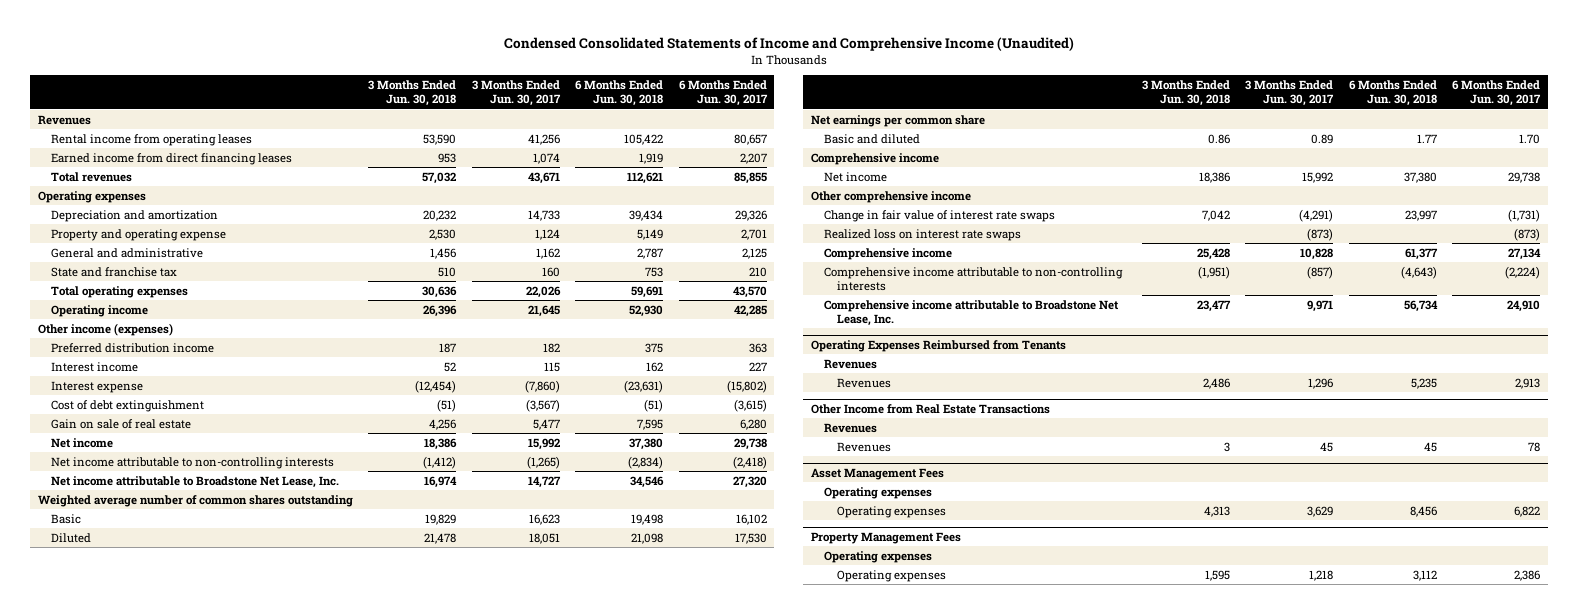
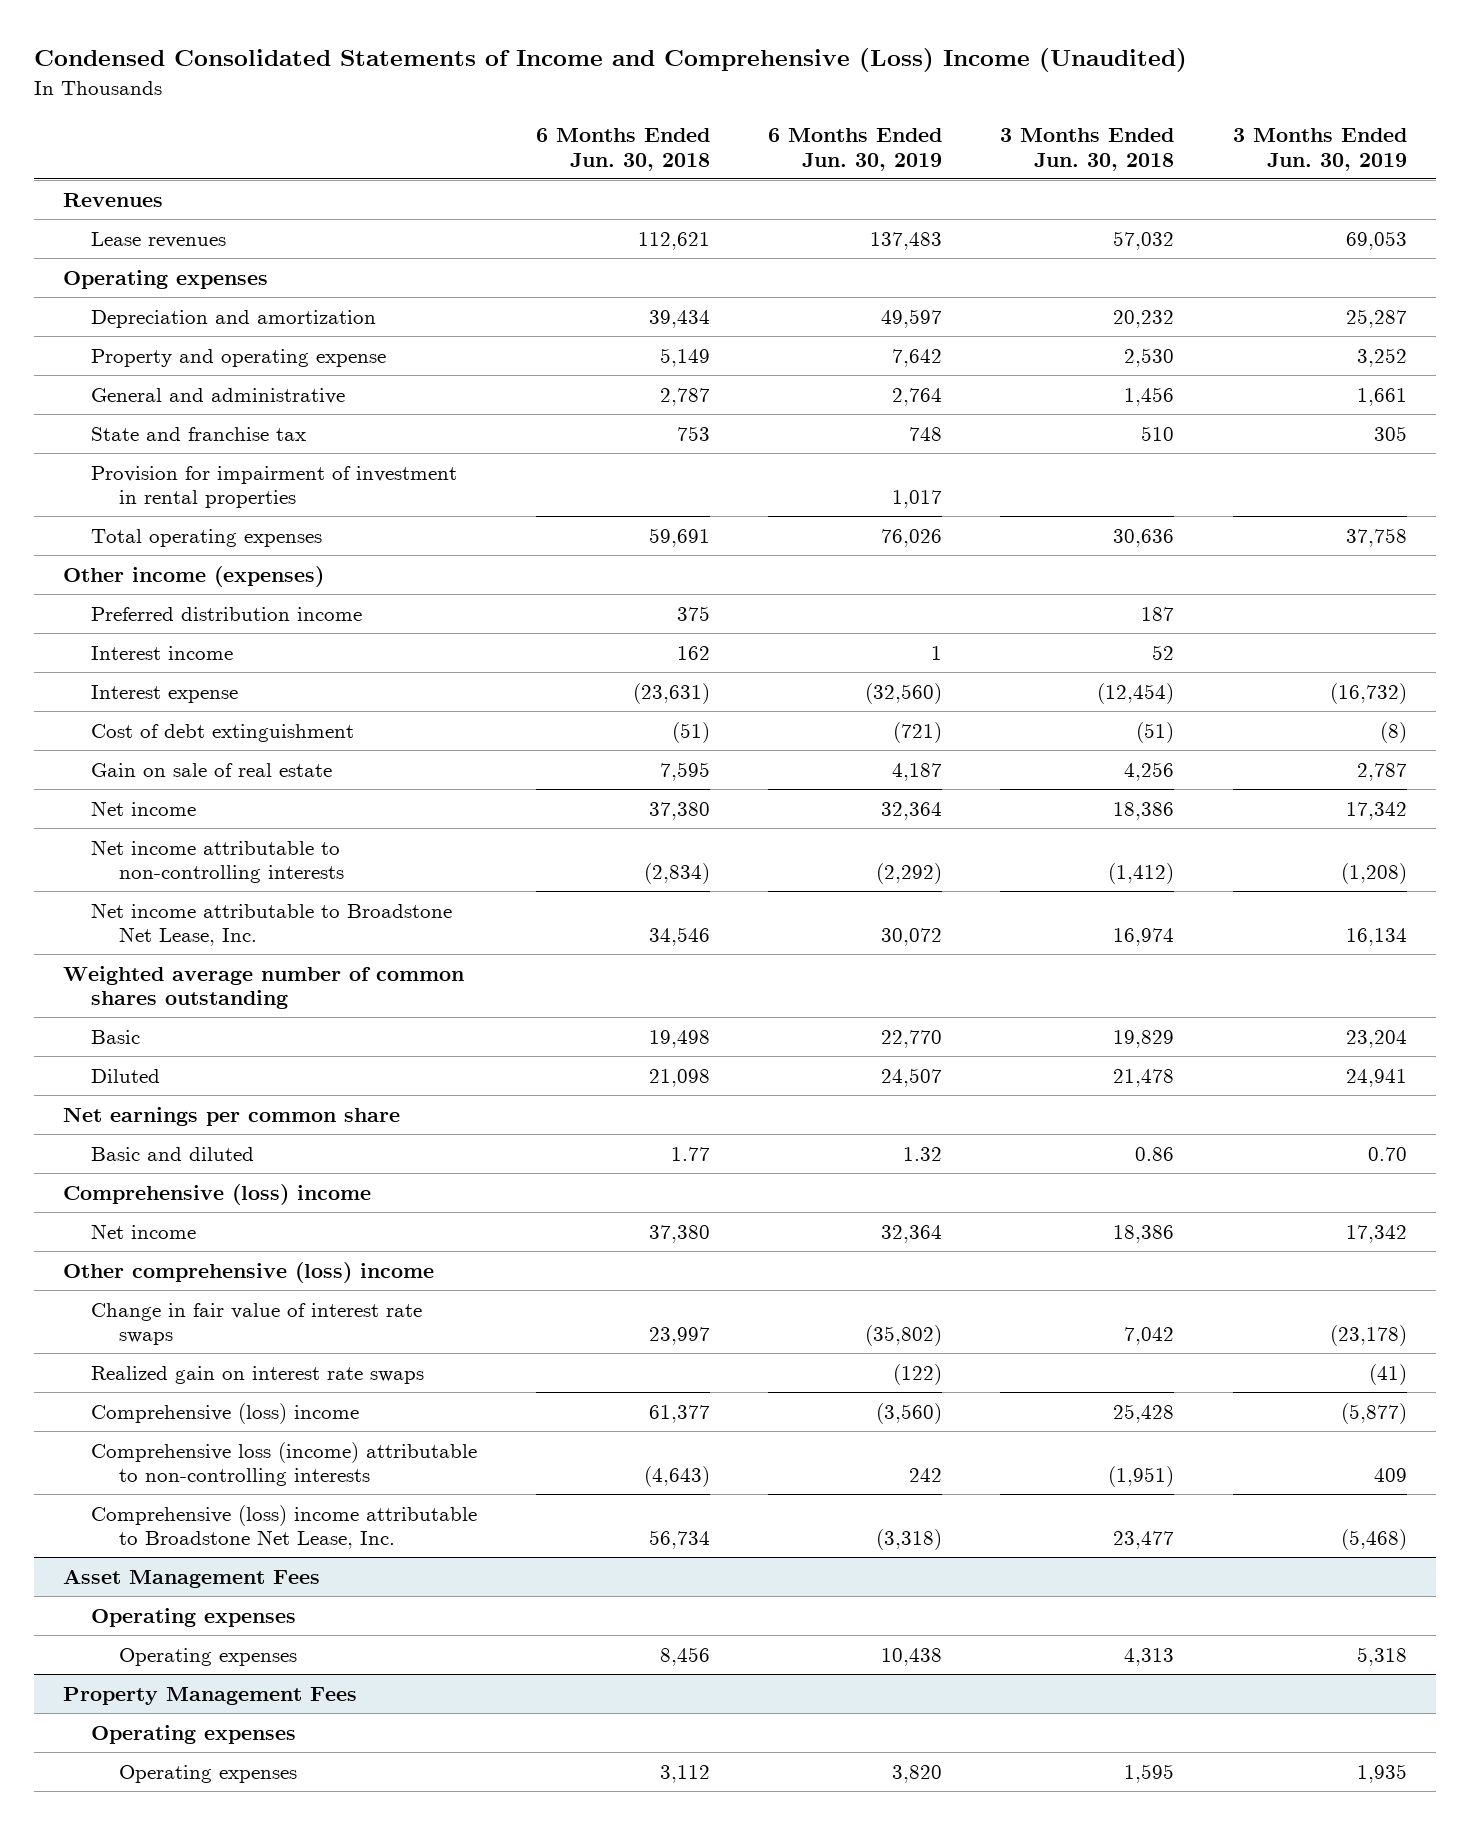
- Condensed Consolidated Statements of Income and Comprehensive Income (Unaudited)
+ Condensed Consolidated Statements of Income and Comprehensive (Loss) Income (Unaudited)
- | 3 Months Ended Jun. 30, 2018 | 3 Months Ended Jun. 30, 2017 | 6 Months Ended Jun. 30, 2018 | 6 Months Ended Jun. 30, 2017
+ | 6 Months Ended Jun. 30, 2018 | 6 Months Ended Jun. 30, 2019 | 3 Months Ended Jun. 30, 2018 | 3 Months Ended Jun. 30, 2019
- Rental income from operating leases | 53,590 | 41,256 | 105,422 | 80,657
- Earned income from direct financing leases | 953 | 1,074 | 1,919 | 2,207
- Total revenues | 57,032 | 43,671 | 112,621 | 85,855
+ Lease revenues | 112,621 | 137,483 | 57,032 | 69,053
+ Provision for impairment of investment in rental properties | | 1,017 | |
- Operating income | 26,396 | 21,645 | 52,930 | 42,285
- Comprehensive income
+ Comprehensive (loss) income
- Other comprehensive income
+ Other comprehensive (loss) income
- Realized loss on interest rate swaps | | (873) | | (873)
- Comprehensive income | 25,428 | 10,828 | 61,377 | 27,134
- Comprehensive income attributable to non-controlling interests | (1,951) | (857) | (4,643) | (2,224)
- Comprehensive income attributable to Broadstone Net Lease, Inc. | 23,477 | 9,971 | 56,734 | 24,910
- Operating Expenses Reimbursed from Tenants
- Revenues
- Revenues | 2,486 | 1,296 | 5,235 | 2,913
- Other Income from Real Estate Transactions
- Revenues
- Revenues | 3 | 45 | 45 | 78
+ Realized gain on interest rate swaps | | (122) | | (41)
+ Comprehensive (loss) income | 61,377 | (3,560) | 25,428 | (5,877)
+ Comprehensive loss (income) attributable to non-controlling interests | (4,643) | 242 | (1,951) | 409
+ Comprehensive (loss) income attributable to Broadstone Net Lease, Inc. | 56,734 | (3,318) | 23,477 | (5,468)

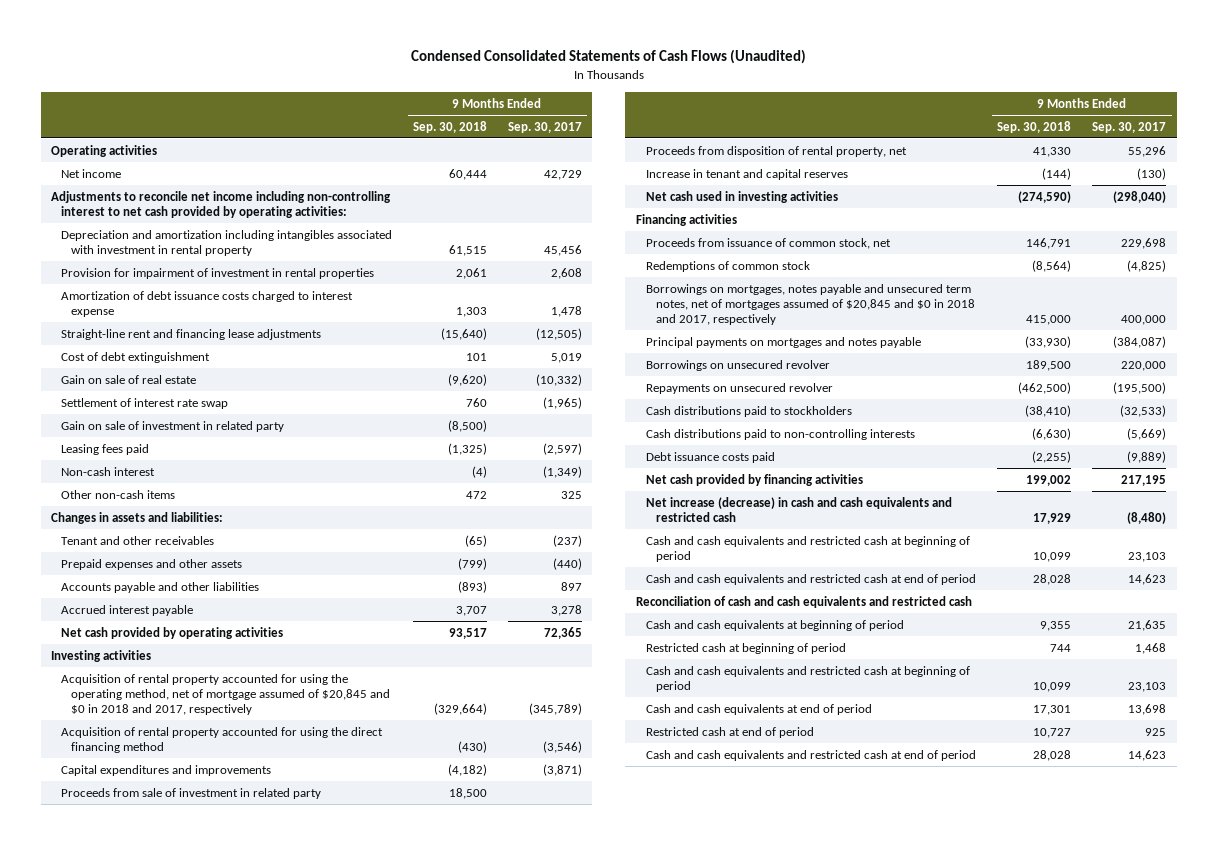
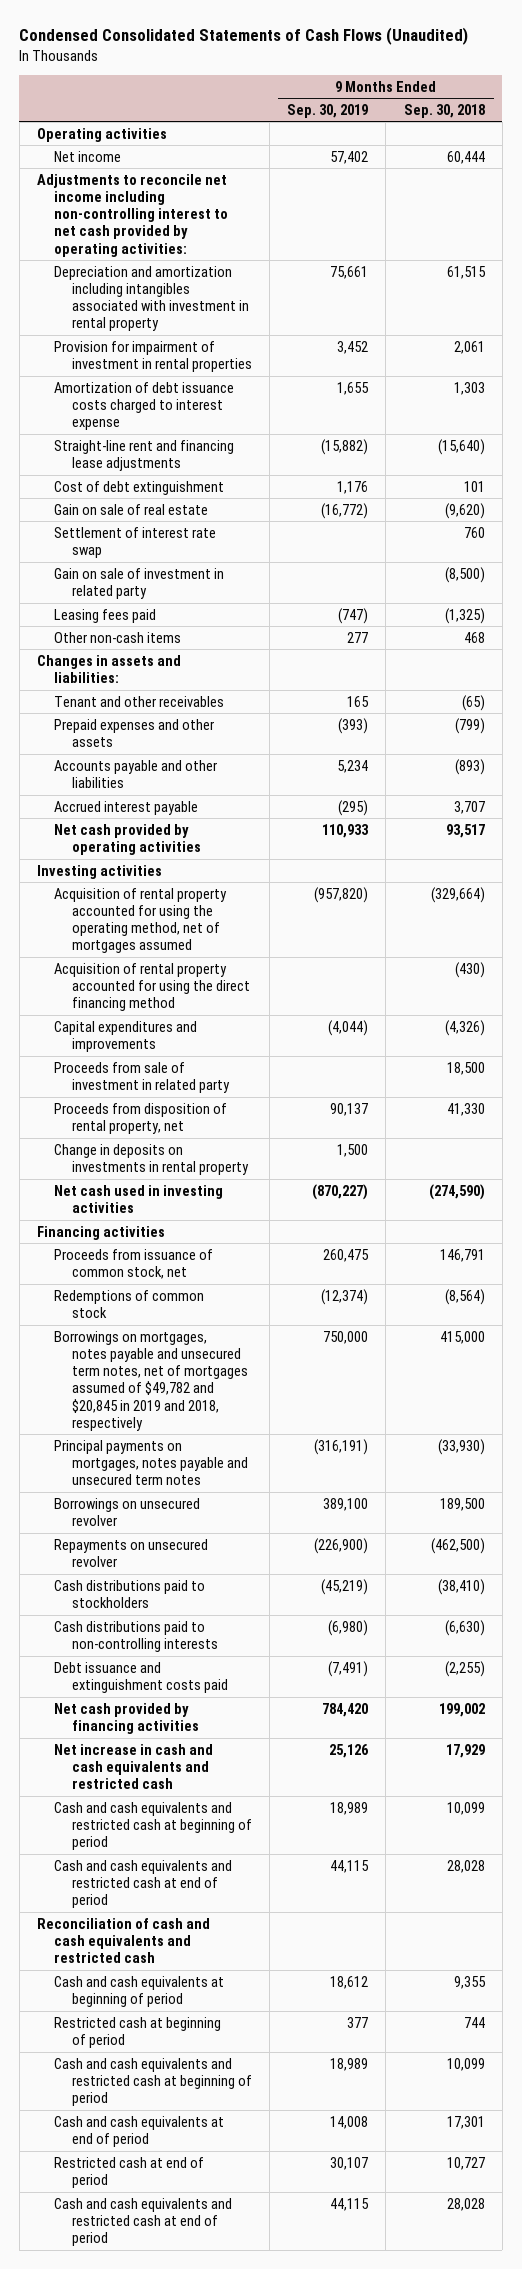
- | 9 Months Ended Sep. 30, 2018 | 9 Months Ended Sep. 30, 2017
+ | 9 Months Ended Sep. 30, 2019 | 9 Months Ended Sep. 30, 2018
- Non-cash interest | (4) | (1,349)
- Other non-cash items | 472 | 325
+ Other non-cash items | 277 | 468
- Acquisition of rental property accounted for using the operating method, net of mortgage assumed of $20,845 and $0 in 2018 and 2017, respectively | (329,664) | (345,789)
+ Acquisition of rental property accounted for using the operating method, net of mortgages assumed | (957,820) | (329,664)
- Capital expenditures and improvements | (4,182) | (3,871)
+ Capital expenditures and improvements | (4,044) | (4,326)
- Increase in tenant and capital reserves | (144) | (130)
+ Change in deposits on investments in rental property | 1,500 |
- Borrowings on mortgages, notes payable and unsecured term notes, net of mortgages assumed of $20,845 and $0 in 2018 and 2017, respectively | 415,000 | 400,000
- Principal payments on mortgages and notes payable | (33,930) | (384,087)
+ Borrowings on mortgages, notes payable and unsecured term notes, net of mortgages assumed of $49,782 and $20,845 in 2019 and 2018, respectively | 750,000 | 415,000
+ Principal payments on mortgages, notes payable and unsecured term notes | (316,191) | (33,930)
- Debt issuance costs paid | (2,255) | (9,889)
+ Debt issuance and extinguishment costs paid | (7,491) | (2,255)
- Net increase (decrease) in cash and cash equivalents and restricted cash | 17,929 | (8,480)
+ Net increase in cash and cash equivalents and restricted cash | 25,126 | 17,929

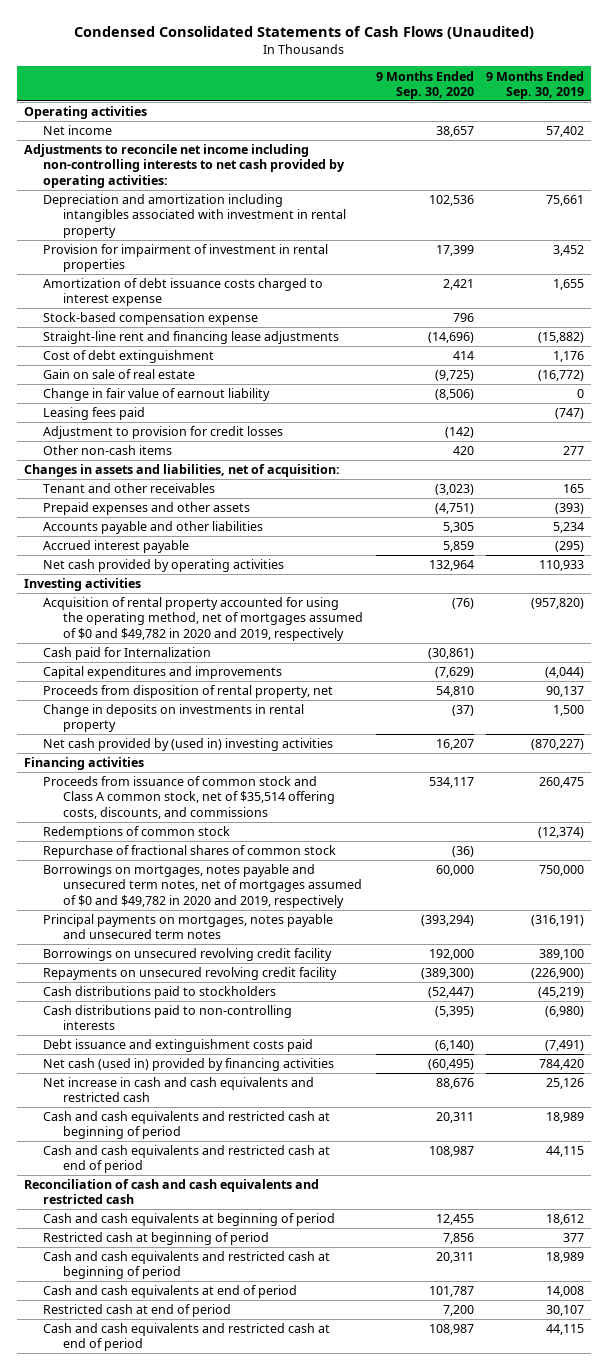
- | 9 Months Ended Sep. 30, 2019 | 9 Months Ended Sep. 30, 2018
+ | 9 Months Ended Sep. 30, 2020 | 9 Months Ended Sep. 30, 2019
- Adjustments to reconcile net income including non-controlling interest to net cash provided by operating activities:
+ Adjustments to reconcile net income including non-controlling interests to net cash provided by operating activities:
+ Stock-based compensation expense | 796 |
- Settlement of interest rate swap | | 760
- Gain on sale of investment in related party | | (8,500)
+ Change in fair value of earnout liability | (8,506) | 0
+ Adjustment to provision for credit losses | (142) |
- Changes in assets and liabilities:
+ Changes in assets and liabilities, net of acquisition:
- Acquisition of rental property accounted for using the operating method, net of mortgages assumed | (957,820) | (329,664)
- Acquisition of rental property accounted for using the direct financing method | | (430)
+ Acquisition of rental property accounted for using the operating method, net of mortgages assumed of $0 and $49,782 in 2020 and 2019, respectively | (76) | (957,820)
+ Cash paid for Internalization | (30,861) |
- Proceeds from sale of investment in related party | | 18,500
- Net cash used in investing activities | (870,227) | (274,590)
+ Net cash provided by (used in) investing activities | 16,207 | (870,227)
- Proceeds from issuance of common stock, net | 260,475 | 146,791
+ Proceeds from issuance of common stock and Class A common stock, net of $35,514 offering costs, discounts, and commissions | 534,117 | 260,475
- Borrowings on mortgages, notes payable and unsecured term notes, net of mortgages assumed of $49,782 and $20,845 in 2019 and 2018, respectively | 750,000 | 415,000
+ Repurchase of fractional shares of common stock | (36) |
+ Borrowings on mortgages, notes payable and unsecured term notes, net of mortgages assumed of $0 and $49,782 in 2020 and 2019, respectively | 60,000 | 750,000
- Borrowings on unsecured revolver | 389,100 | 189,500
- Repayments on unsecured revolver | (226,900) | (462,500)
+ Borrowings on unsecured revolving credit facility | 192,000 | 389,100
+ Repayments on unsecured revolving credit facility | (389,300) | (226,900)
- Net cash provided by financing activities | 784,420 | 199,002
+ Net cash (used in) provided by financing activities | (60,495) | 784,420

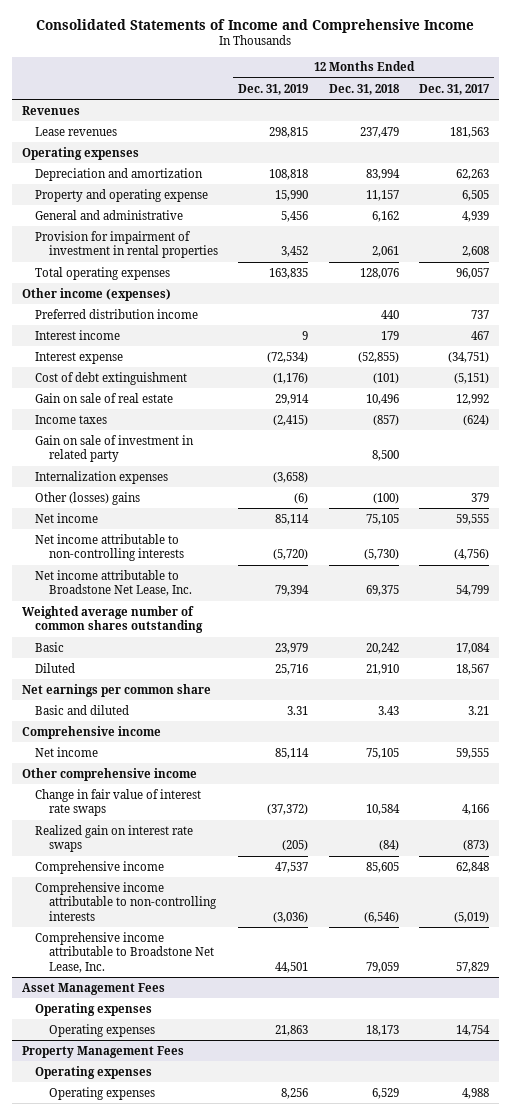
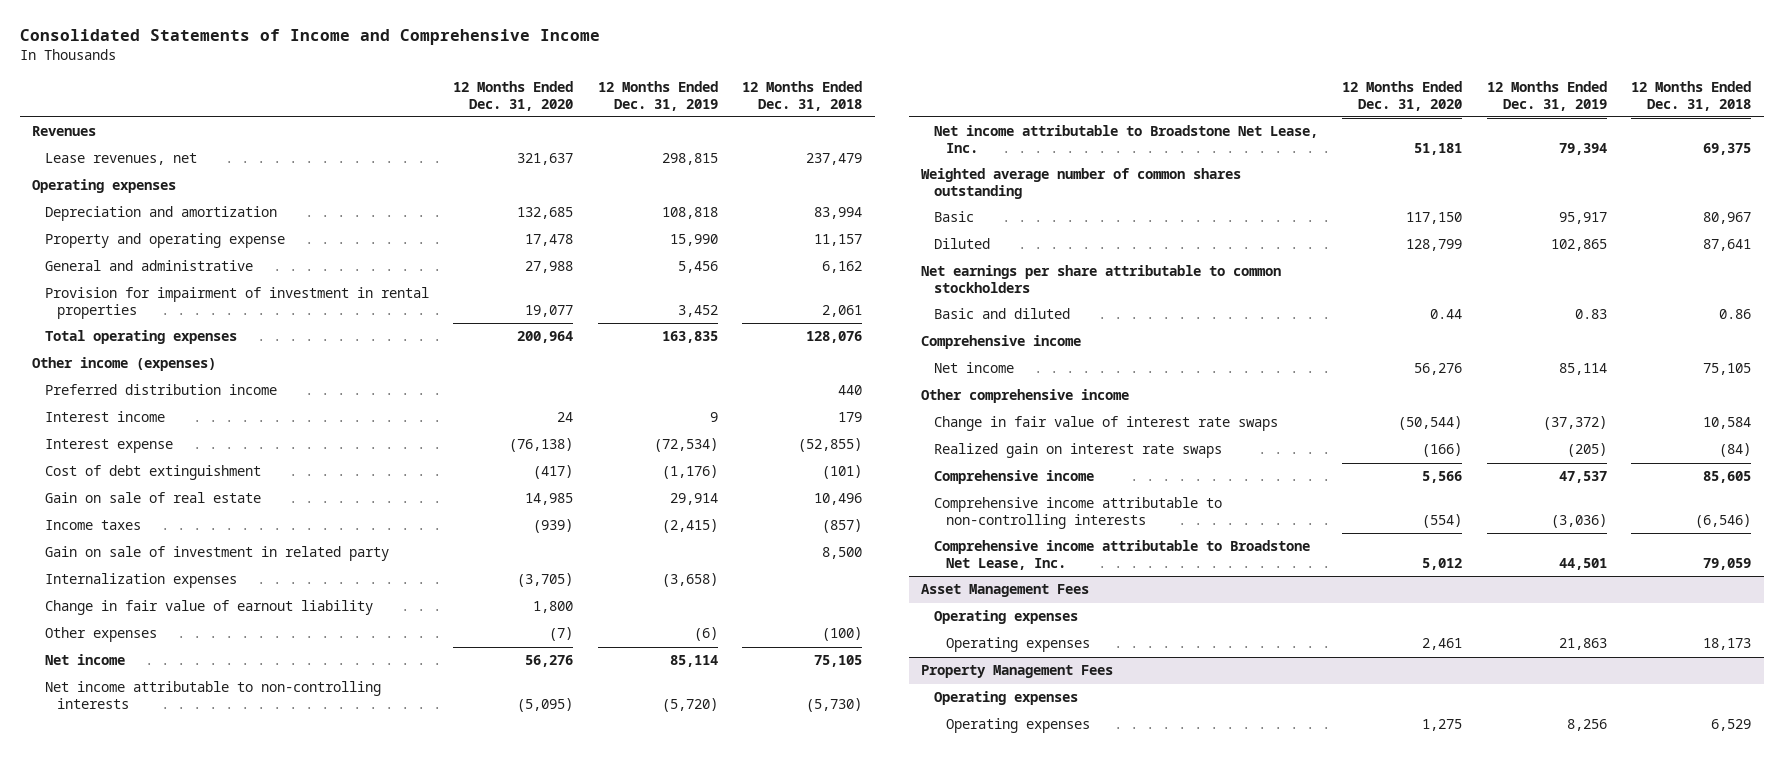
- | 12 Months Ended Dec. 31, 2019 | 12 Months Ended Dec. 31, 2018 | 12 Months Ended Dec. 31, 2017
+ | 12 Months Ended Dec. 31, 2020 | 12 Months Ended Dec. 31, 2019 | 12 Months Ended Dec. 31, 2018
- Lease revenues | 298,815 | 237,479 | 181,563
+ Lease revenues, net | 321,637 | 298,815 | 237,479
- Other (losses) gains | (6) | (100) | 379
+ Change in fair value of earnout liability | 1,800 | |
+ Other expenses | (7) | (6) | (100)
- Basic | 23,979 | 20,242 | 17,084
- Diluted | 25,716 | 21,910 | 18,567
- Net earnings per common share
- Basic and diluted | 3.31 | 3.43 | 3.21
+ Basic | 117,150 | 95,917 | 80,967
+ Diluted | 128,799 | 102,865 | 87,641
+ Net earnings per share attributable to common stockholders
+ Basic and diluted | 0.44 | 0.83 | 0.86

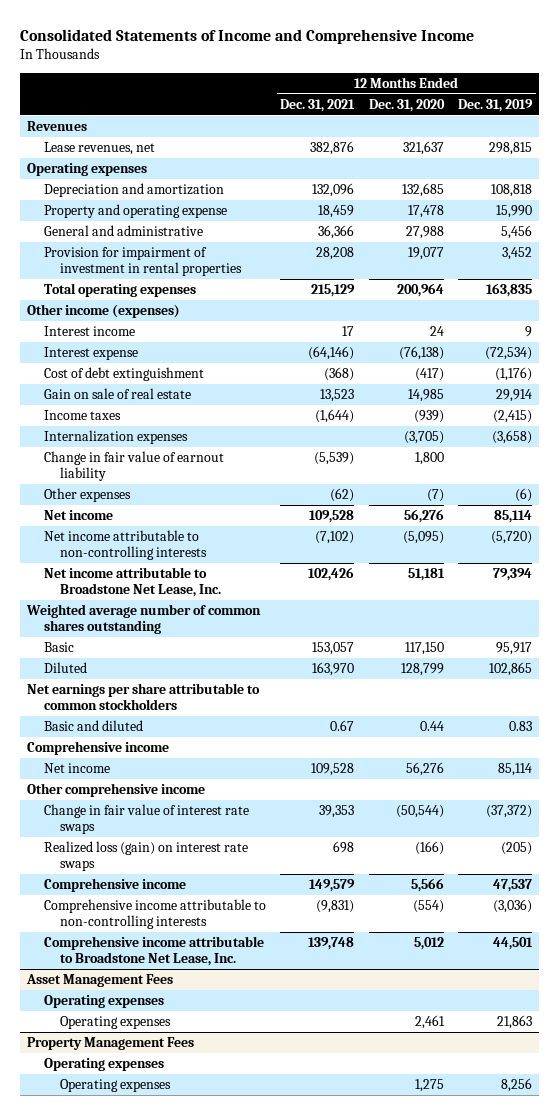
- | 12 Months Ended Dec. 31, 2020 | 12 Months Ended Dec. 31, 2019 | 12 Months Ended Dec. 31, 2018
+ | 12 Months Ended Dec. 31, 2021 | 12 Months Ended Dec. 31, 2020 | 12 Months Ended Dec. 31, 2019
- Preferred distribution income | | | 440
- Gain on sale of investment in related party | | | 8,500
- Realized gain on interest rate swaps | (166) | (205) | (84)
+ Realized loss (gain) on interest rate swaps | 698 | (166) | (205)

